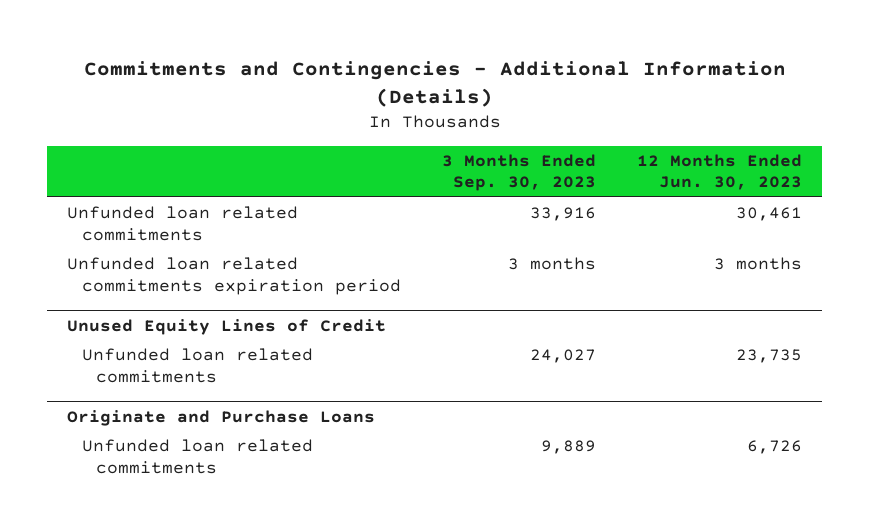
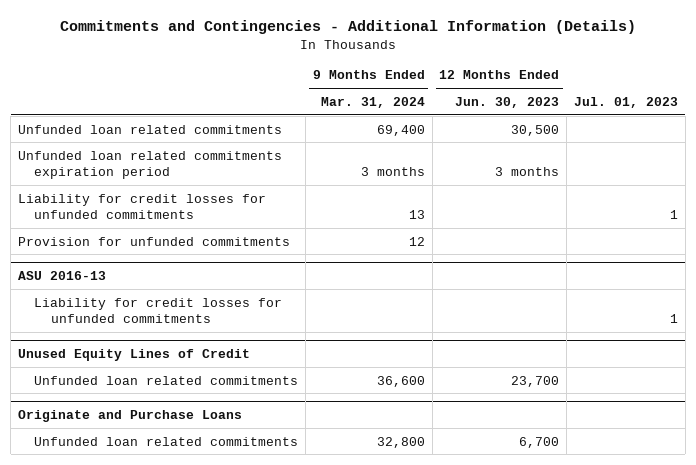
- | 3 Months Ended Sep. 30, 2023 | 12 Months Ended Jun. 30, 2023
+ | 9 Months Ended Mar. 31, 2024 | 12 Months Ended Jun. 30, 2023 | Jul. 01, 2023
- Unfunded loan related commitments | 33,916 | 30,461
+ Unfunded loan related commitments | 69,400 | 30,500 |
+ Liability for credit losses for unfunded commitments | 13 | | 1
+ Provision for unfunded commitments | 12 | |
+ ASU 2016-13
+ Liability for credit losses for unfunded commitments | | | 1
@ Unused Equity Lines of Credit
- Unfunded loan related commitments | 24,027 | 23,735
+ Unfunded loan related commitments | 36,600 | 23,700 |
@ Originate and Purchase Loans
- Unfunded loan related commitments | 9,889 | 6,726
+ Unfunded loan related commitments | 32,800 | 6,700 |

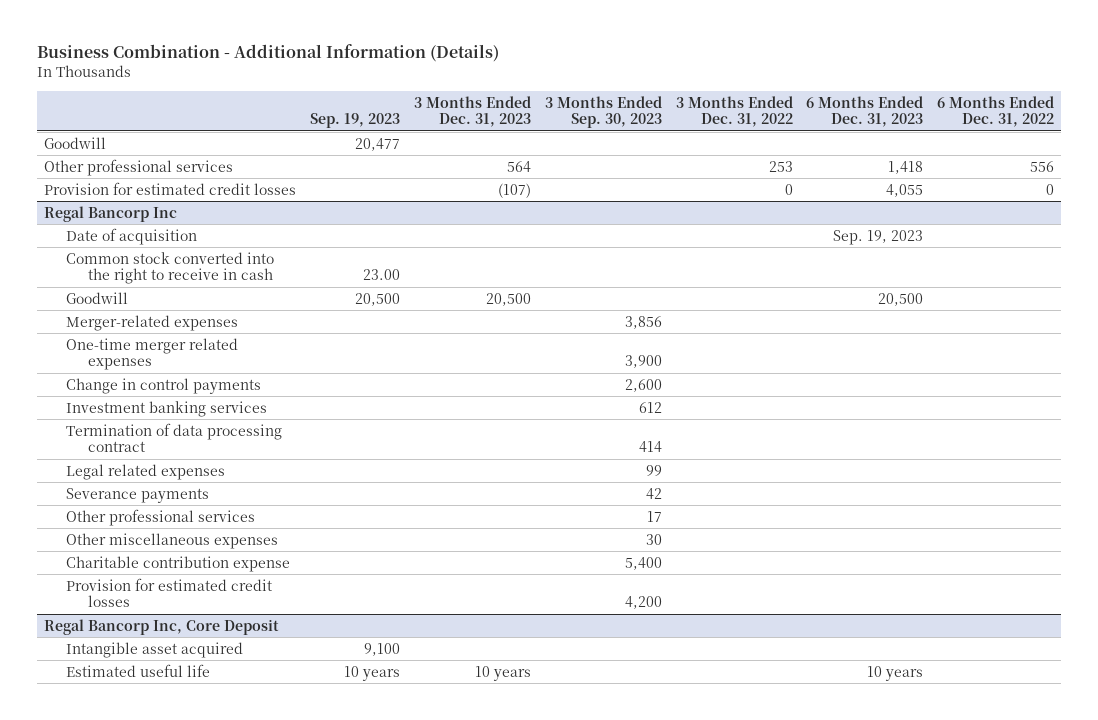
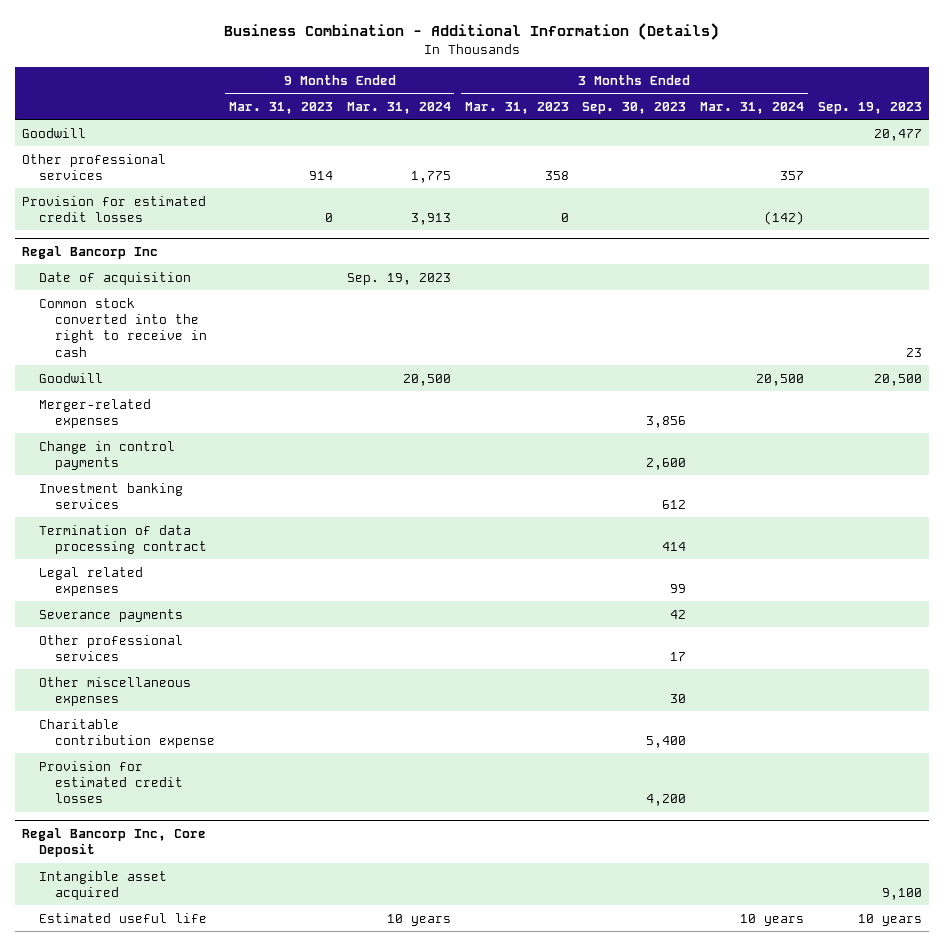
- | Sep. 19, 2023 | 3 Months Ended Dec. 31, 2023 | 3 Months Ended Sep. 30, 2023 | 3 Months Ended Dec. 31, 2022 | 6 Months Ended Dec. 31, 2023 | 6 Months Ended Dec. 31, 2022
+ | 9 Months Ended Mar. 31, 2023 | 9 Months Ended Mar. 31, 2024 | 3 Months Ended Mar. 31, 2023 | 3 Months Ended Sep. 30, 2023 | 3 Months Ended Mar. 31, 2024 | Sep. 19, 2023
@ Regal Bancorp Inc
- Common stock converted into the right to receive in cash | 23.00 | | | | |
+ Common stock converted into the right to receive in cash | | | | | | 23
- One-time merger related expenses | | | 3,900 | | |

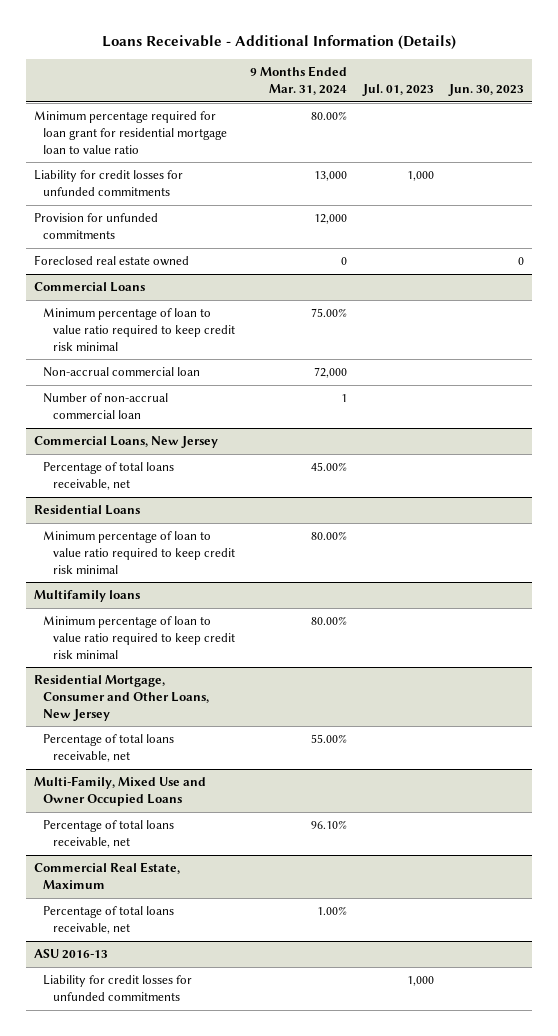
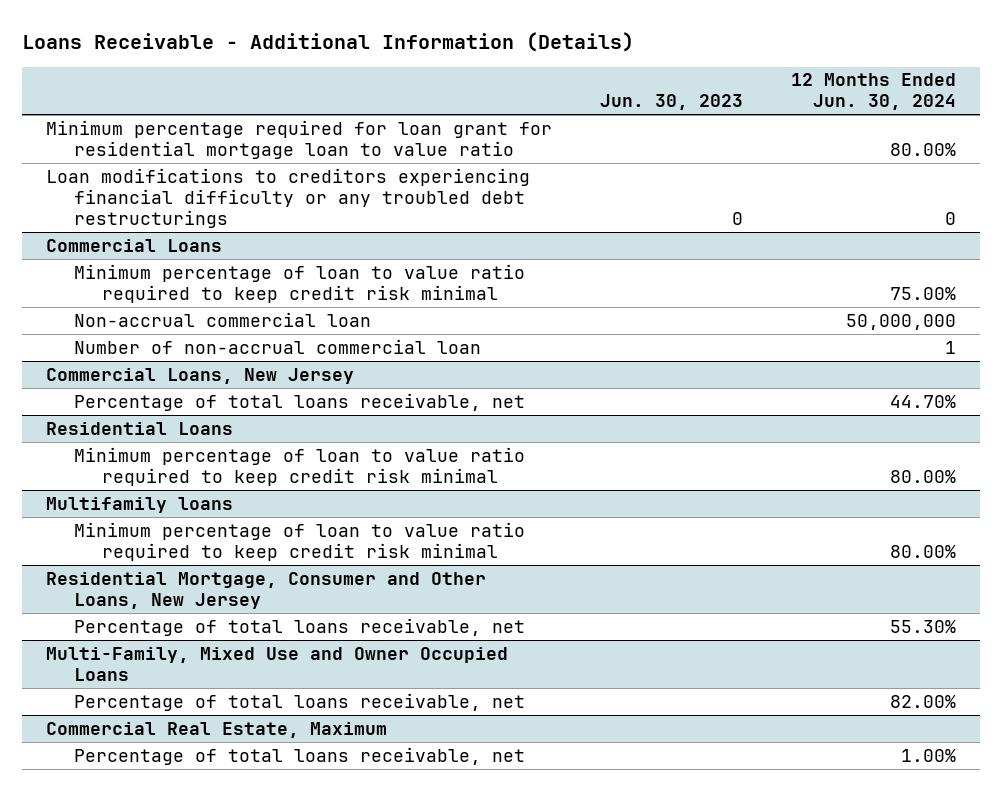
- | 9 Months Ended Mar. 31, 2024 | Jul. 01, 2023 | Jun. 30, 2023
+ | Jun. 30, 2023 | 12 Months Ended Jun. 30, 2024
- Liability for credit losses for unfunded commitments | 13,000 | 1,000 |
- Provision for unfunded commitments | 12,000 | |
- Foreclosed real estate owned | 0 | | 0
+ Loan modifications to creditors experiencing financial difficulty or any troubled debt restructurings | 0 | 0
- ASU 2016-13
- Liability for credit losses for unfunded commitments | | 1,000 |

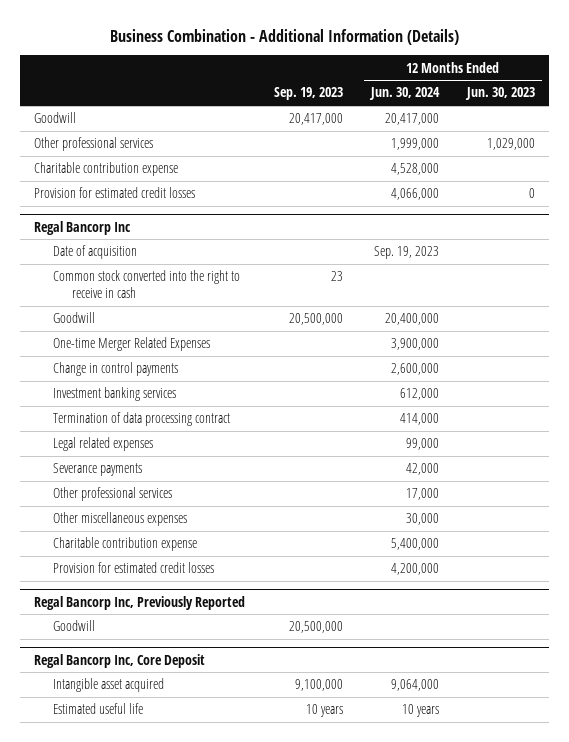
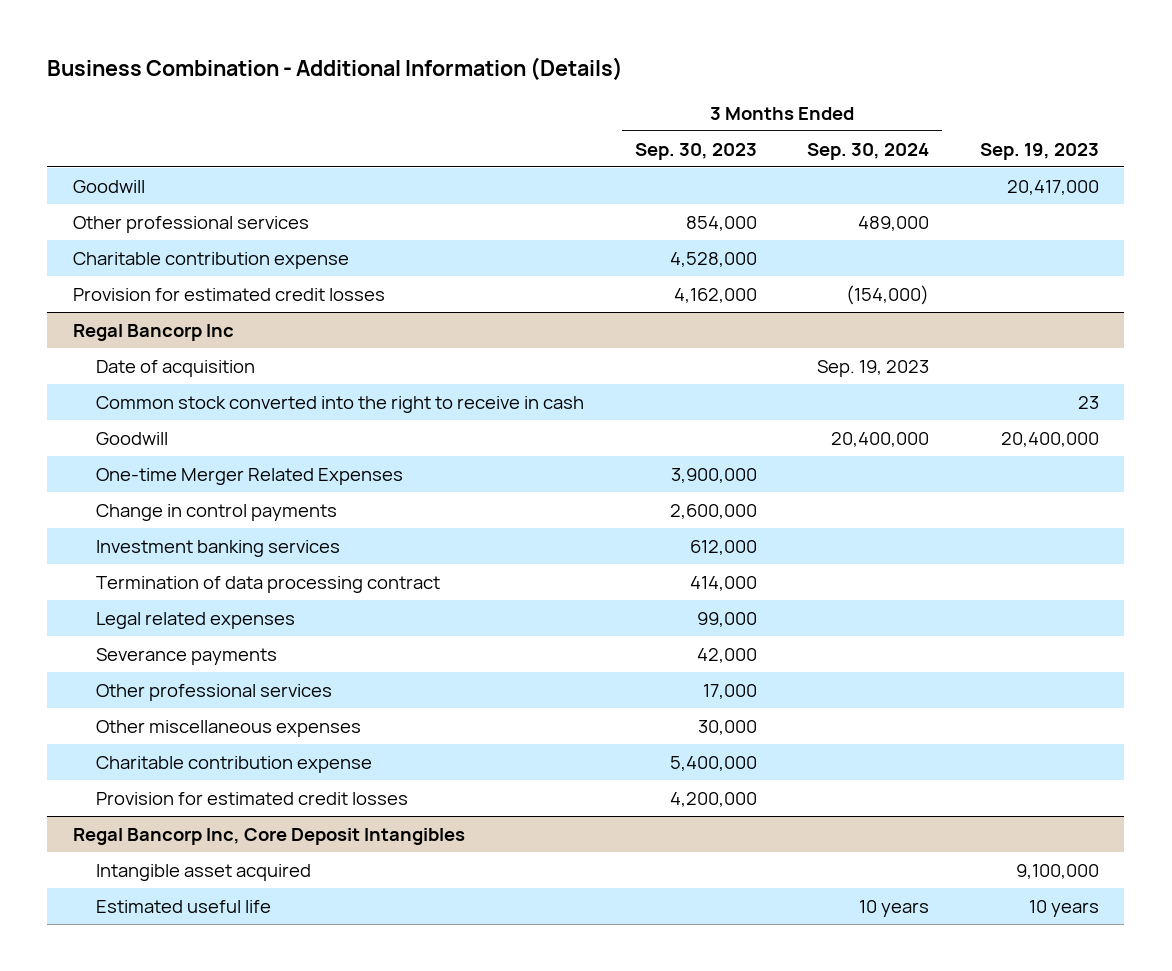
- | Sep. 19, 2023 | 12 Months Ended Jun. 30, 2024 | 12 Months Ended Jun. 30, 2023
+ | 3 Months Ended Sep. 30, 2023 | 3 Months Ended Sep. 30, 2024 | Sep. 19, 2023
@ Regal Bancorp Inc
- Goodwill | 20,500,000 | 20,400,000 |
+ Goodwill | | 20,400,000 | 20,400,000
- Regal Bancorp Inc, Previously Reported
- Goodwill | 20,500,000 | |
- Regal Bancorp Inc, Core Deposit
+ Regal Bancorp Inc, Core Deposit Intangibles

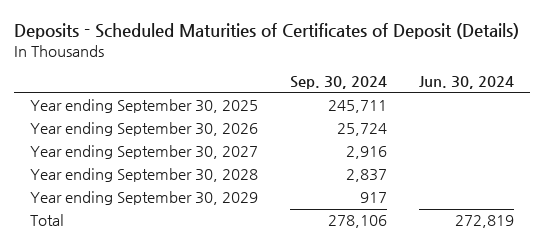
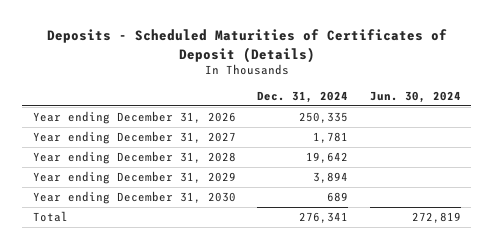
- | Sep. 30, 2024 | Jun. 30, 2024
+ | Dec. 31, 2024 | Jun. 30, 2024
- Year ending September 30, 2025 | 245,711 |
- Year ending September 30, 2026 | 25,724 |
- Year ending September 30, 2027 | 2,916 |
- Year ending September 30, 2028 | 2,837 |
- Year ending September 30, 2029 | 917 |
+ Year ending December 31, 2026 | 250,335 |
+ Year ending December 31, 2027 | 1,781 |
+ Year ending December 31, 2028 | 19,642 |
+ Year ending December 31, 2029 | 3,894 |
+ Year ending December 31, 2030 | 689 |

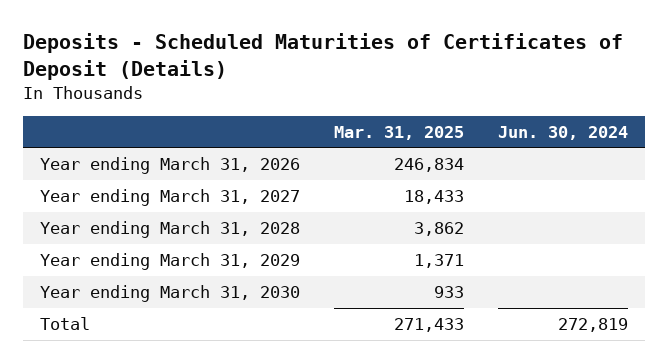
- | Dec. 31, 2024 | Jun. 30, 2024
+ | Mar. 31, 2025 | Jun. 30, 2024
- Year ending December 31, 2026 | 250,335 |
- Year ending December 31, 2027 | 1,781 |
- Year ending December 31, 2028 | 19,642 |
- Year ending December 31, 2029 | 3,894 |
- Year ending December 31, 2030 | 689 |
+ Year ending March 31, 2026 | 246,834 |
+ Year ending March 31, 2027 | 18,433 |
+ Year ending March 31, 2028 | 3,862 |
+ Year ending March 31, 2029 | 1,371 |
+ Year ending March 31, 2030 | 933 |

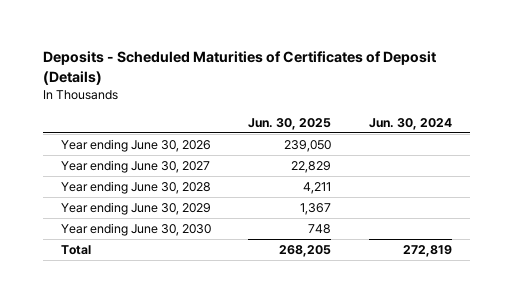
- | Mar. 31, 2025 | Jun. 30, 2024
+ | Jun. 30, 2025 | Jun. 30, 2024
- Year ending March 31, 2026 | 246,834 |
- Year ending March 31, 2027 | 18,433 |
- Year ending March 31, 2028 | 3,862 |
- Year ending March 31, 2029 | 1,371 |
- Year ending March 31, 2030 | 933 |
+ Year ending June 30, 2026 | 239,050 |
+ Year ending June 30, 2027 | 22,829 |
+ Year ending June 30, 2028 | 4,211 |
+ Year ending June 30, 2029 | 1,367 |
+ Year ending June 30, 2030 | 748 |

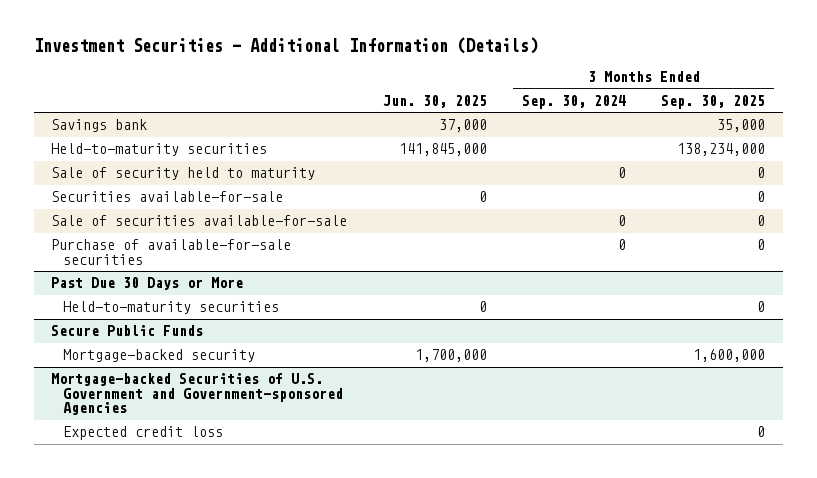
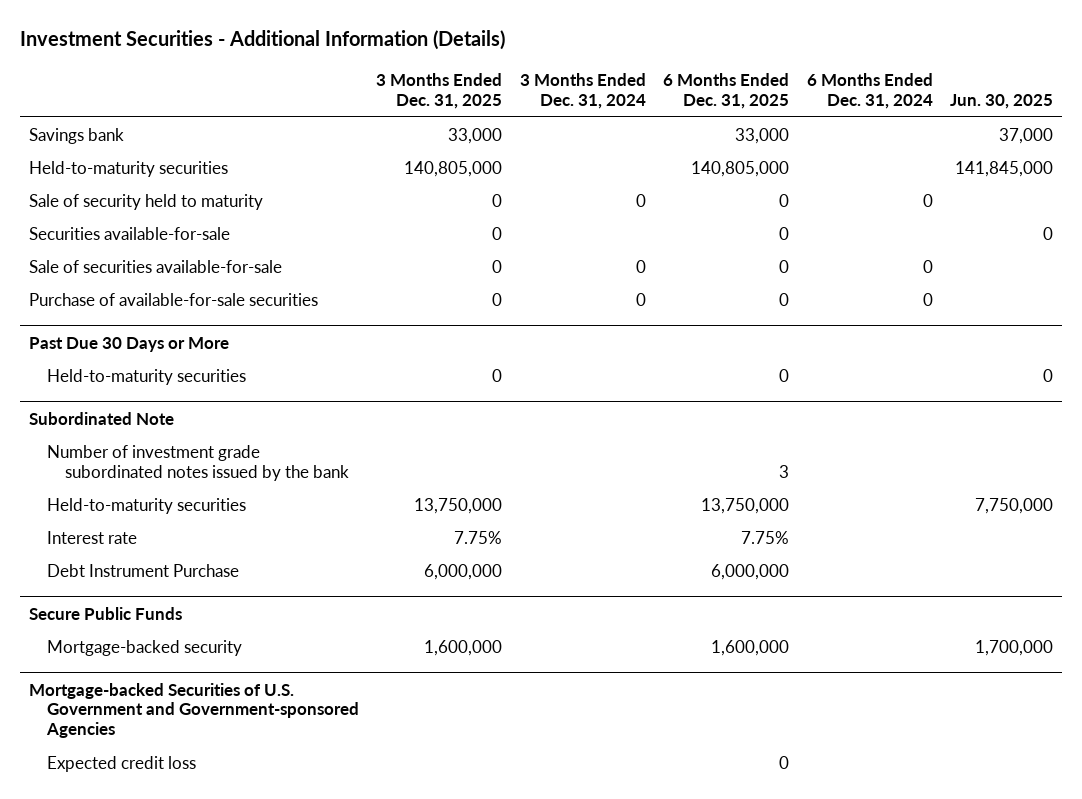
- | Jun. 30, 2025 | 3 Months Ended Sep. 30, 2024 | 3 Months Ended Sep. 30, 2025
+ | 3 Months Ended Dec. 31, 2025 | 3 Months Ended Dec. 31, 2024 | 6 Months Ended Dec. 31, 2025 | 6 Months Ended Dec. 31, 2024 | Jun. 30, 2025
+ Subordinated Note
+ Number of investment grade subordinated notes issued by the bank | | | 3 | |
+ Held-to-maturity securities | 13,750,000 | | 13,750,000 | | 7,750,000
+ Interest rate | 7.75% | | 7.75% | |
+ Debt Instrument Purchase | 6,000,000 | | 6,000,000 | |

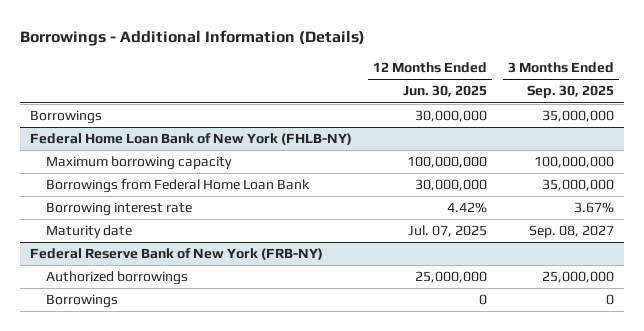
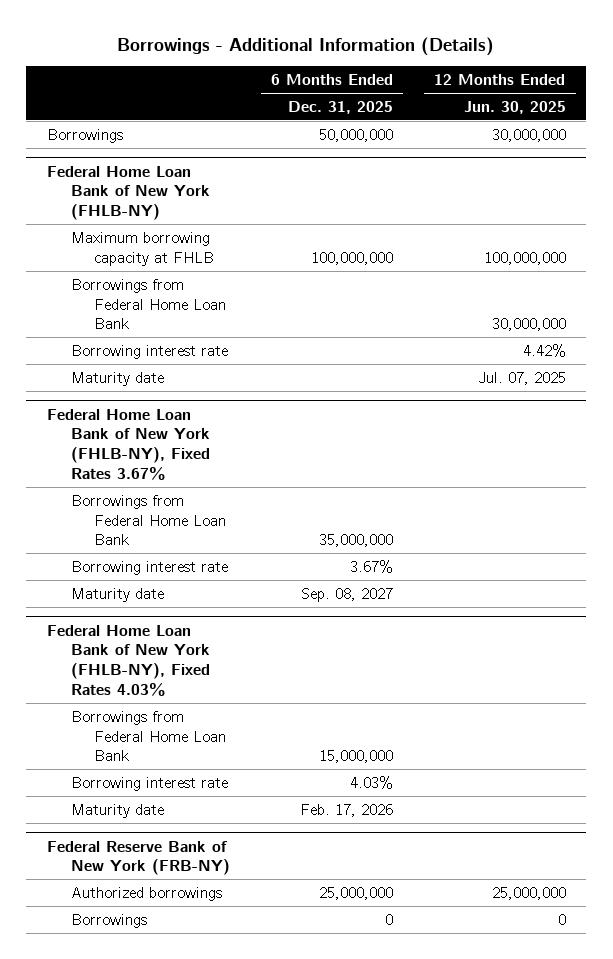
- | 12 Months Ended Jun. 30, 2025 | 3 Months Ended Sep. 30, 2025
+ | 6 Months Ended Dec. 31, 2025 | 12 Months Ended Jun. 30, 2025
@ Federal Home Loan Bank of New York (FHLB-NY)
- Maximum borrowing capacity | 100,000,000 | 100,000,000
+ Maximum borrowing capacity at FHLB | 100,000,000 | 100,000,000
+ Federal Home Loan Bank of New York (FHLB-NY), Fixed Rates 3.67%
+ Borrowings from Federal Home Loan Bank | 35,000,000 |
+ Borrowing interest rate | 3.67% |
+ Maturity date | Sep. 08, 2027 |
+ Federal Home Loan Bank of New York (FHLB-NY), Fixed Rates 4.03%
+ Borrowings from Federal Home Loan Bank | 15,000,000 |
+ Borrowing interest rate | 4.03% |
+ Maturity date | Feb. 17, 2026 |

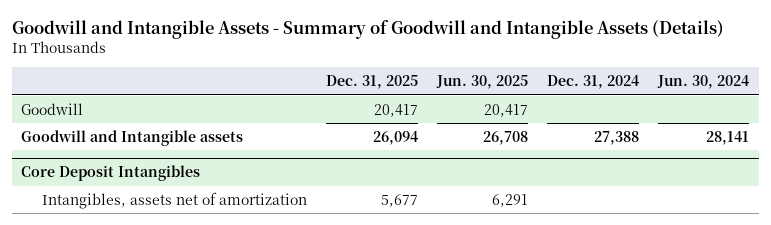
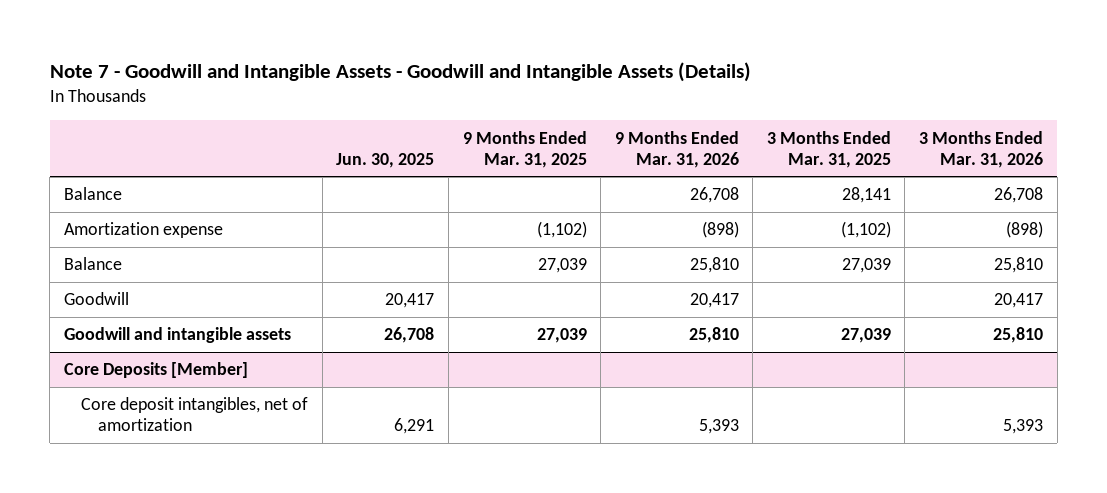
- Goodwill and Intangible Assets - Summary of Goodwill and Intangible Assets (Details)
+ Note 7 - Goodwill and Intangible Assets - Goodwill and Intangible Assets (Details)
- | Dec. 31, 2025 | Jun. 30, 2025 | Dec. 31, 2024 | Jun. 30, 2024
+ | Jun. 30, 2025 | 9 Months Ended Mar. 31, 2025 | 9 Months Ended Mar. 31, 2026 | 3 Months Ended Mar. 31, 2025 | 3 Months Ended Mar. 31, 2026
+ Balance | | | 26,708 | 28,141 | 26,708
+ Amortization expense | | (1,102) | (898) | (1,102) | (898)
+ Balance | | 27,039 | 25,810 | 27,039 | 25,810
- Goodwill and Intangible assets | 26,094 | 26,708 | 27,388 | 28,141
- Core Deposit Intangibles
- Intangibles, assets net of amortization | 5,677 | 6,291 | |
+ Goodwill and intangible assets | 26,708 | 27,039 | 25,810 | 27,039 | 25,810
+ Core Deposits [Member]
+ Core deposit intangibles, net of amortization | 6,291 | | 5,393 | | 5,393

